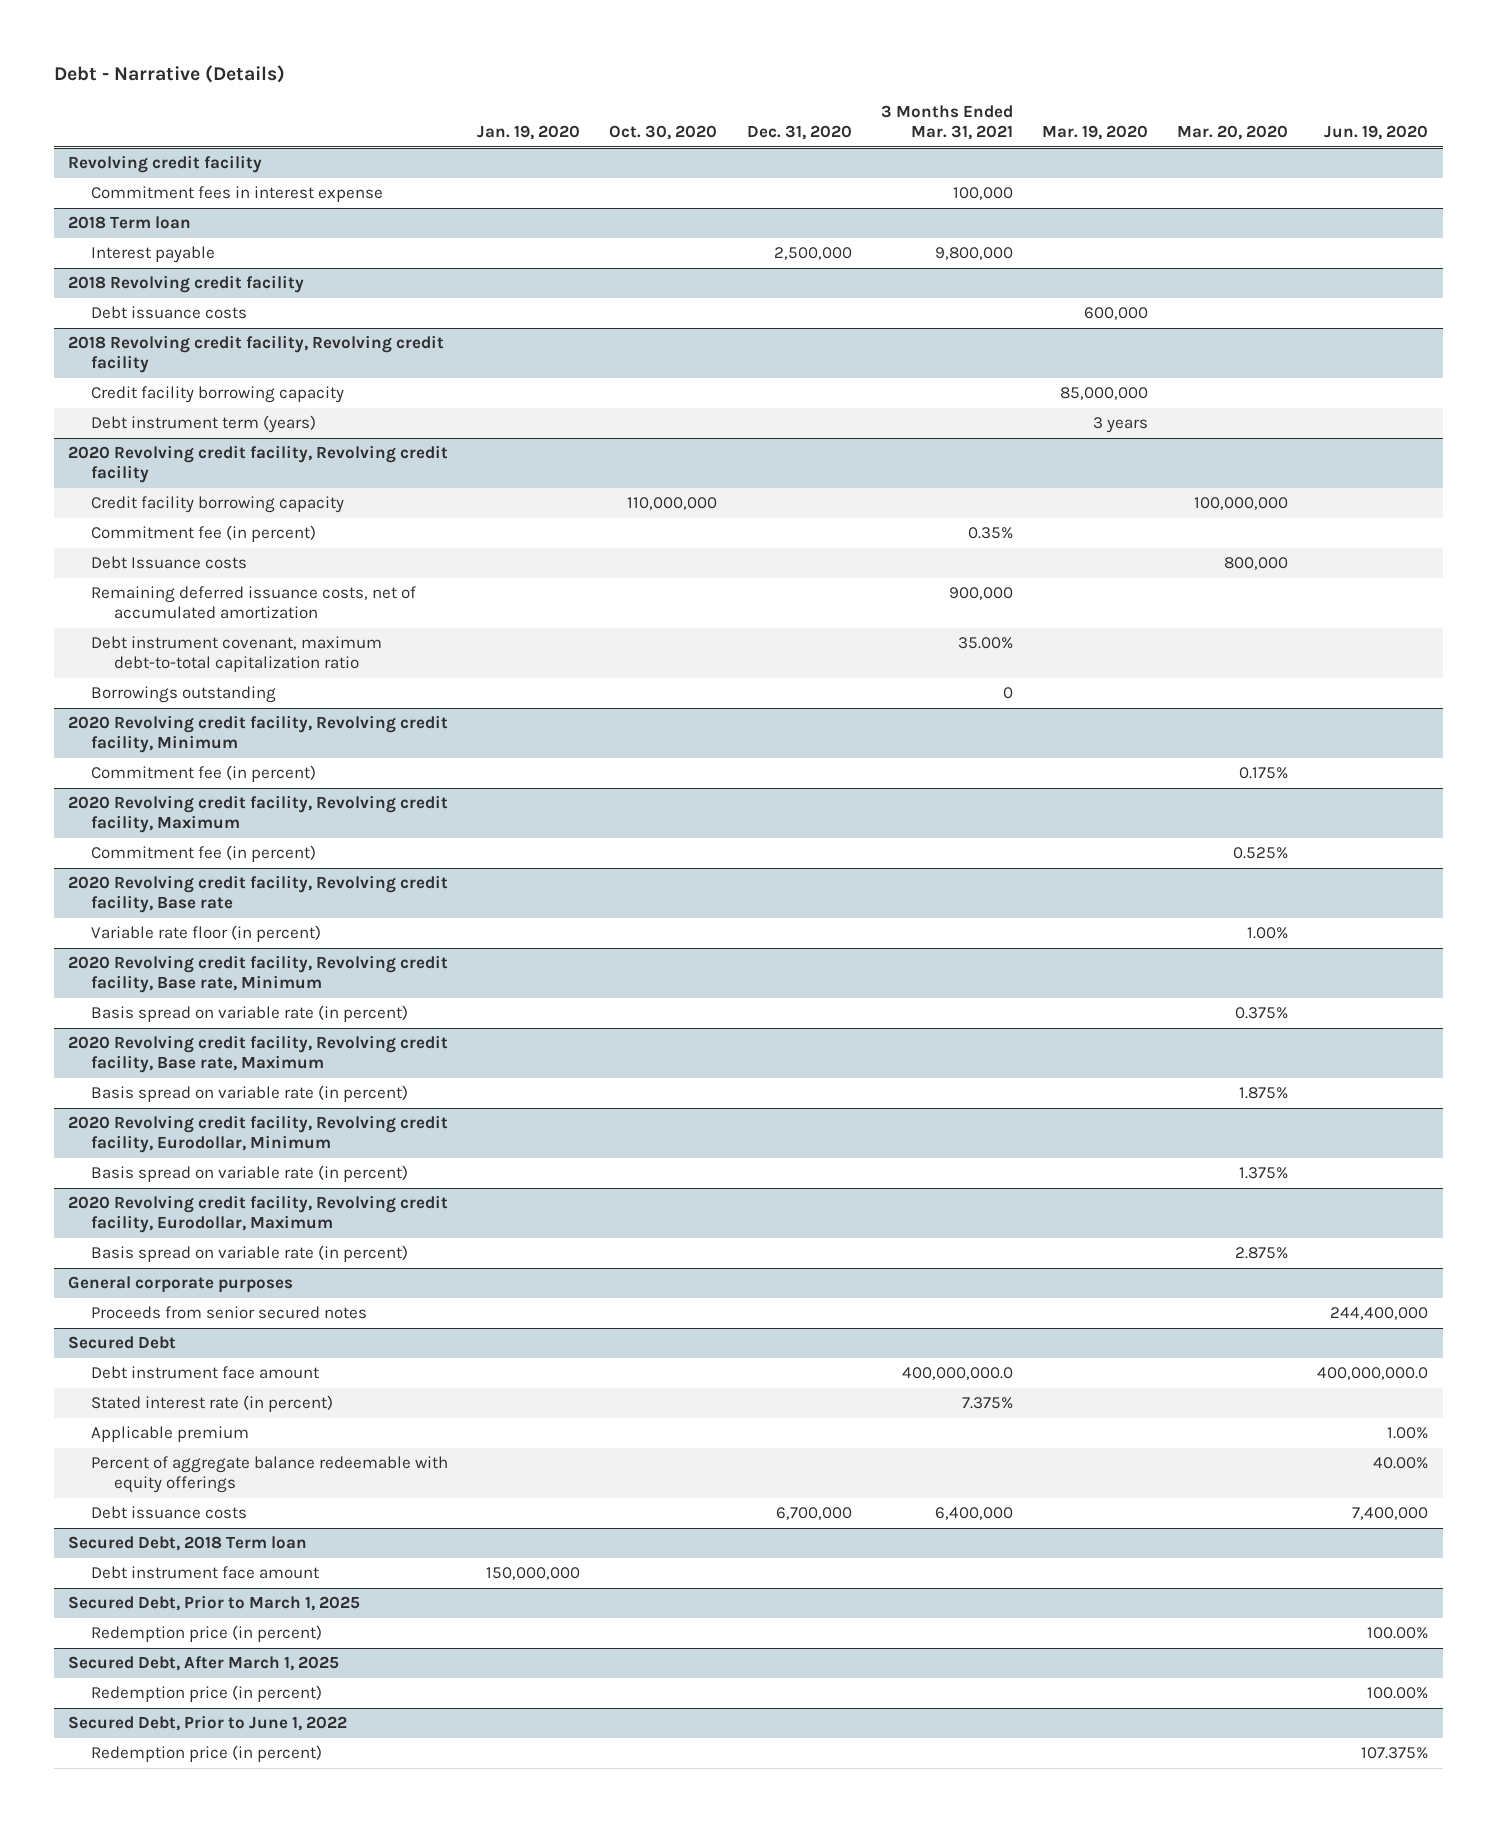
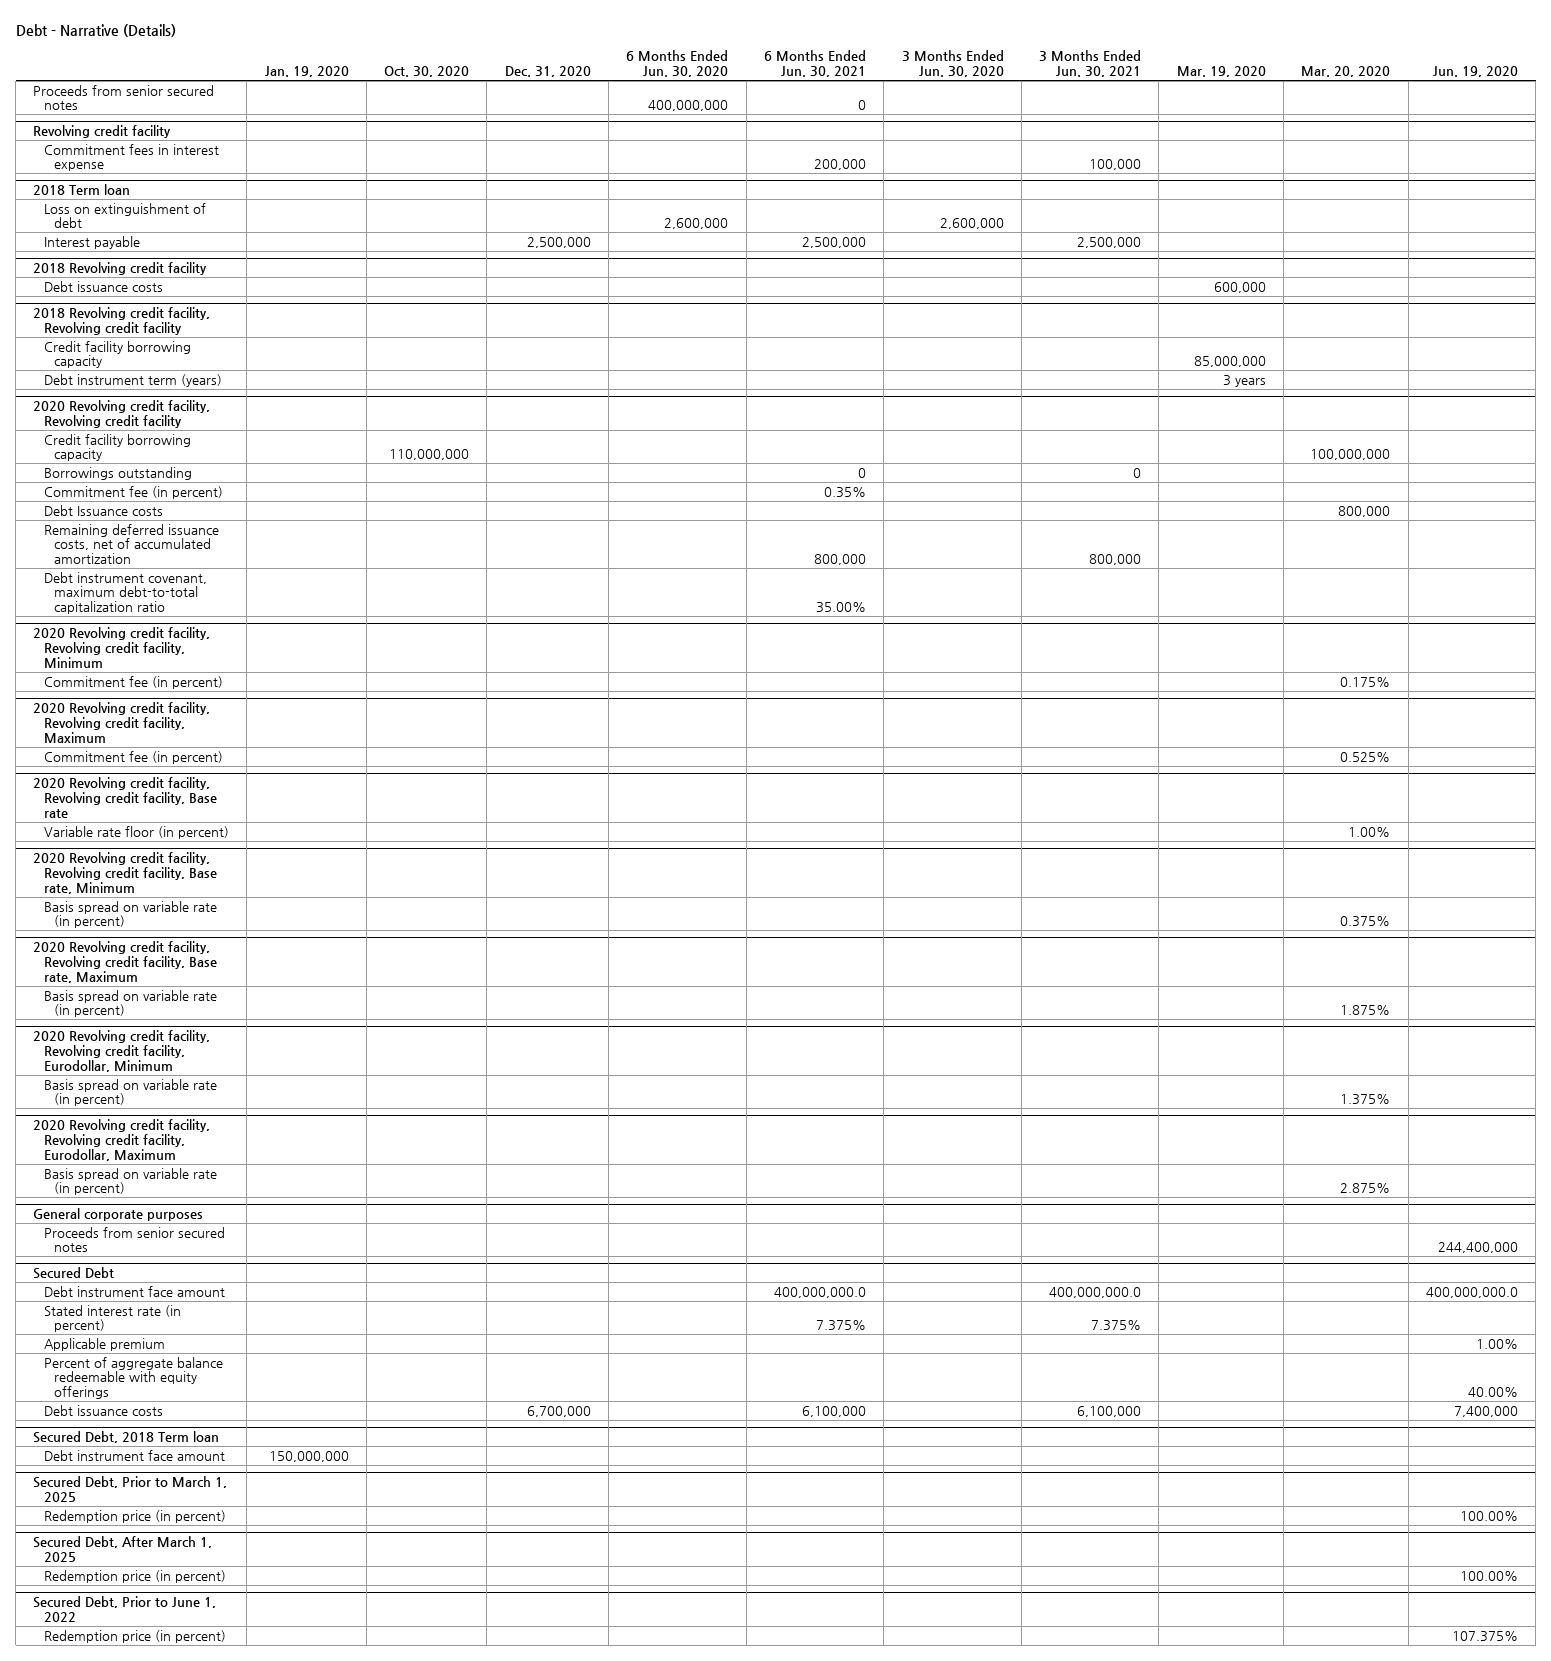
- | Jan. 19, 2020 | Oct. 30, 2020 | Dec. 31, 2020 | 3 Months Ended Mar. 31, 2021 | Mar. 19, 2020 | Mar. 20, 2020 | Jun. 19, 2020
+ | Jan. 19, 2020 | Oct. 30, 2020 | Dec. 31, 2020 | 6 Months Ended Jun. 30, 2020 | 6 Months Ended Jun. 30, 2021 | 3 Months Ended Jun. 30, 2020 | 3 Months Ended Jun. 30, 2021 | Mar. 19, 2020 | Mar. 20, 2020 | Jun. 19, 2020
+ Proceeds from senior secured notes | | | | 400,000,000 | 0 | | | | |
@ 2018 Term loan
+ Loss on extinguishment of debt | | | | 2,600,000 | | 2,600,000 | | | |
@ 2020 Revolving credit facility, Revolving credit facility
moved up: Borrowings outstanding | | | | | 0 | | 0 | | |

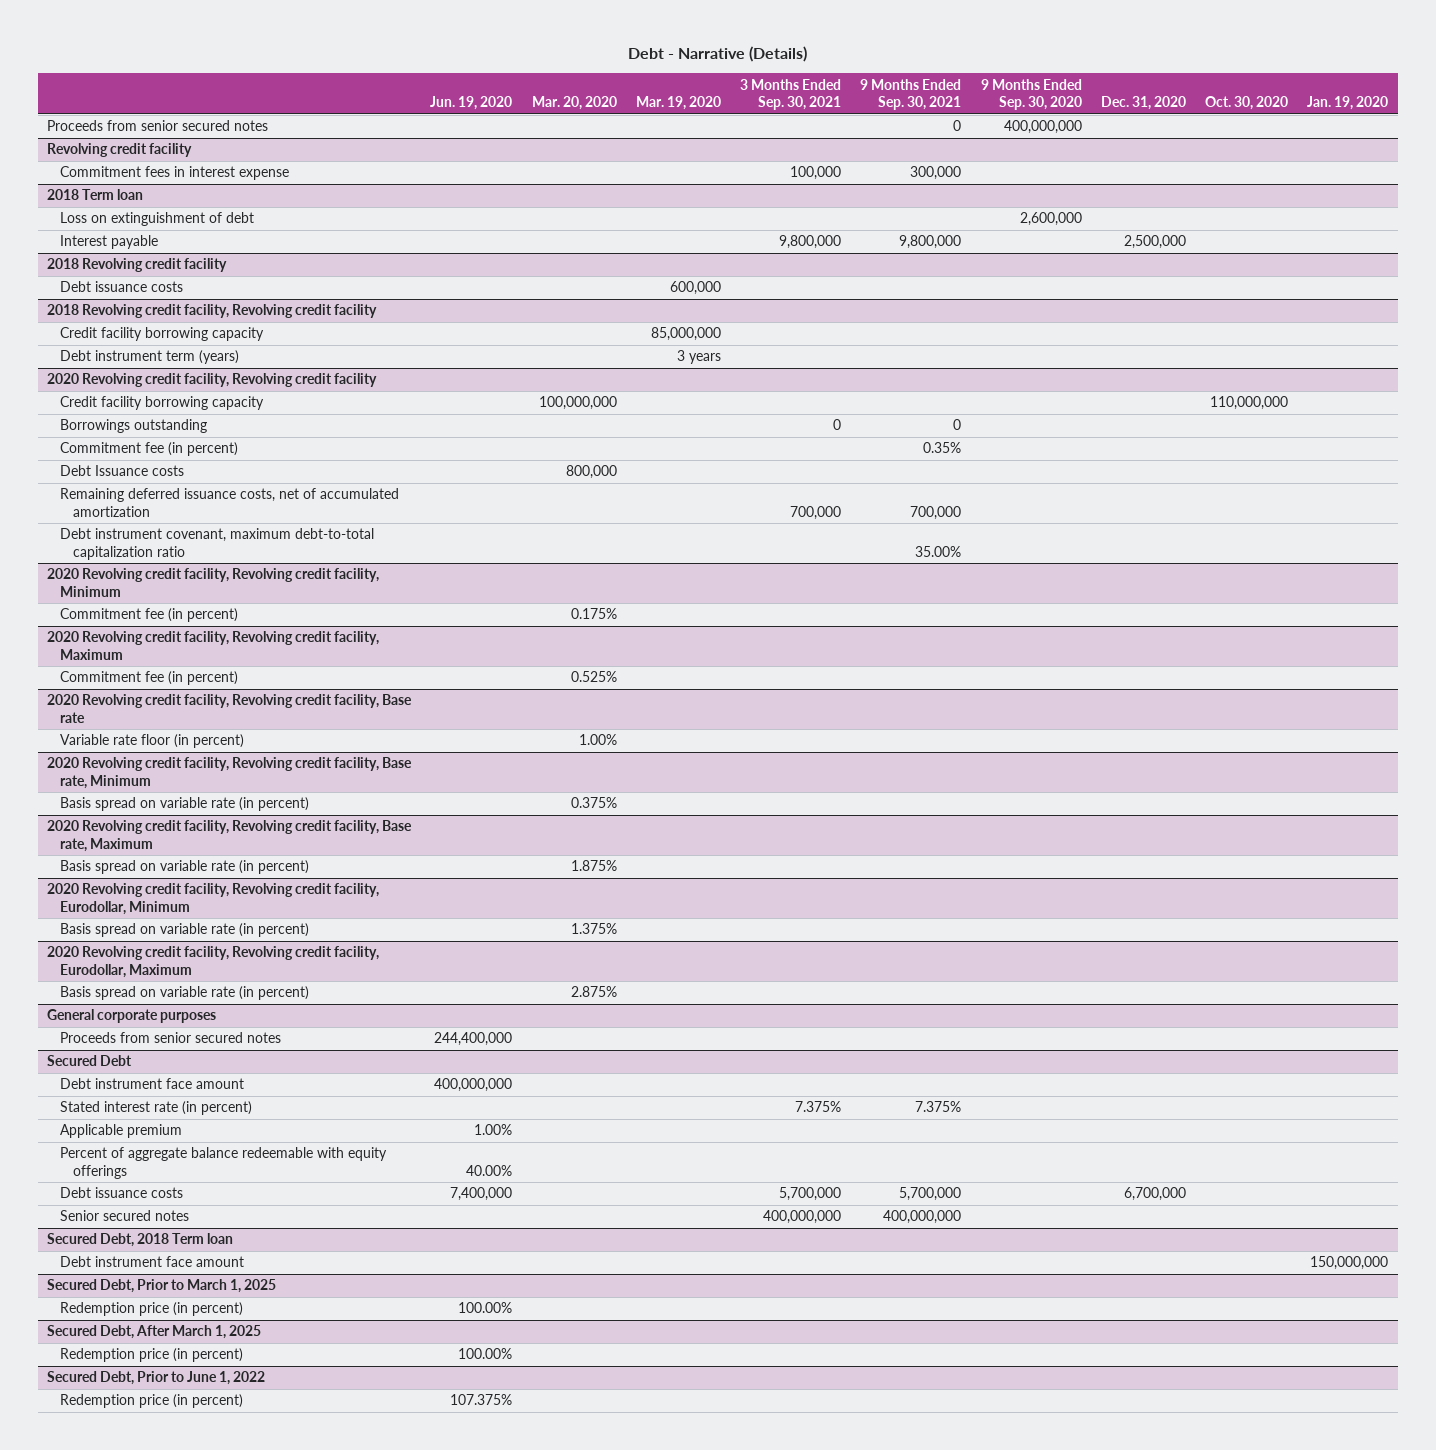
- | Jan. 19, 2020 | Oct. 30, 2020 | Dec. 31, 2020 | 6 Months Ended Jun. 30, 2020 | 6 Months Ended Jun. 30, 2021 | 3 Months Ended Jun. 30, 2020 | 3 Months Ended Jun. 30, 2021 | Mar. 19, 2020 | Mar. 20, 2020 | Jun. 19, 2020
+ | Jun. 19, 2020 | Mar. 20, 2020 | Mar. 19, 2020 | 3 Months Ended Sep. 30, 2021 | 9 Months Ended Sep. 30, 2021 | 9 Months Ended Sep. 30, 2020 | Dec. 31, 2020 | Oct. 30, 2020 | Jan. 19, 2020
@ Secured Debt
- Debt instrument face amount | | | | | 400,000,000.0 | | 400,000,000.0 | | | 400,000,000.0
+ Debt instrument face amount | 400,000,000 | | | | | | | |
+ Senior secured notes | | | | 400,000,000 | 400,000,000 | | | |

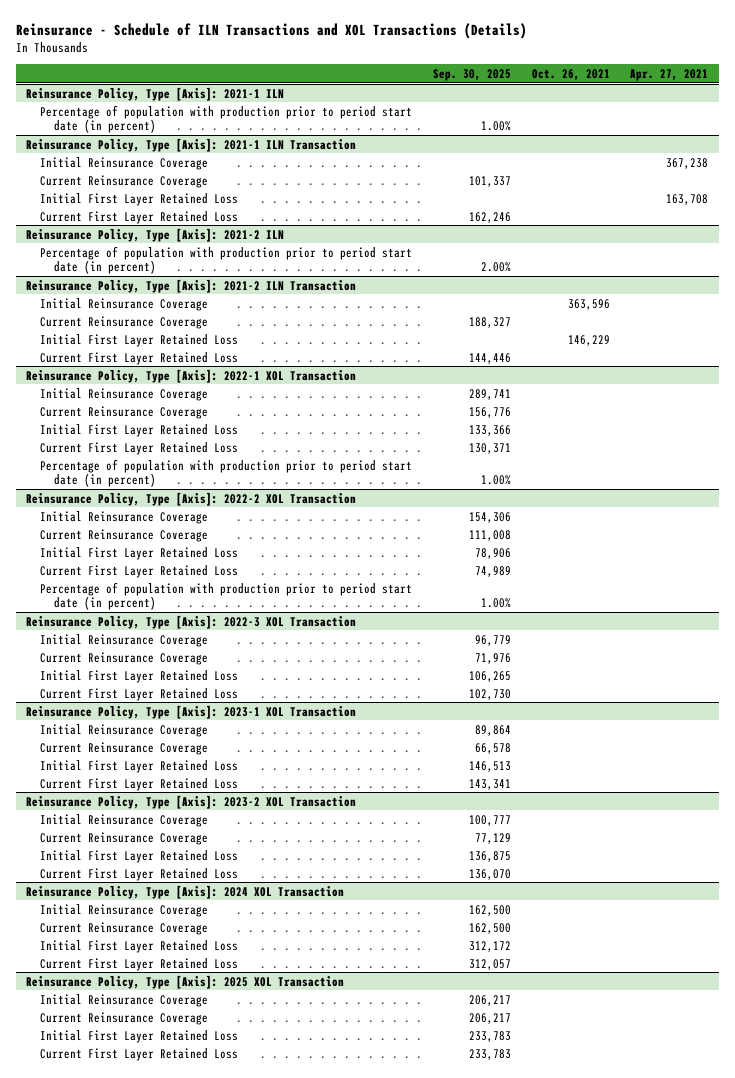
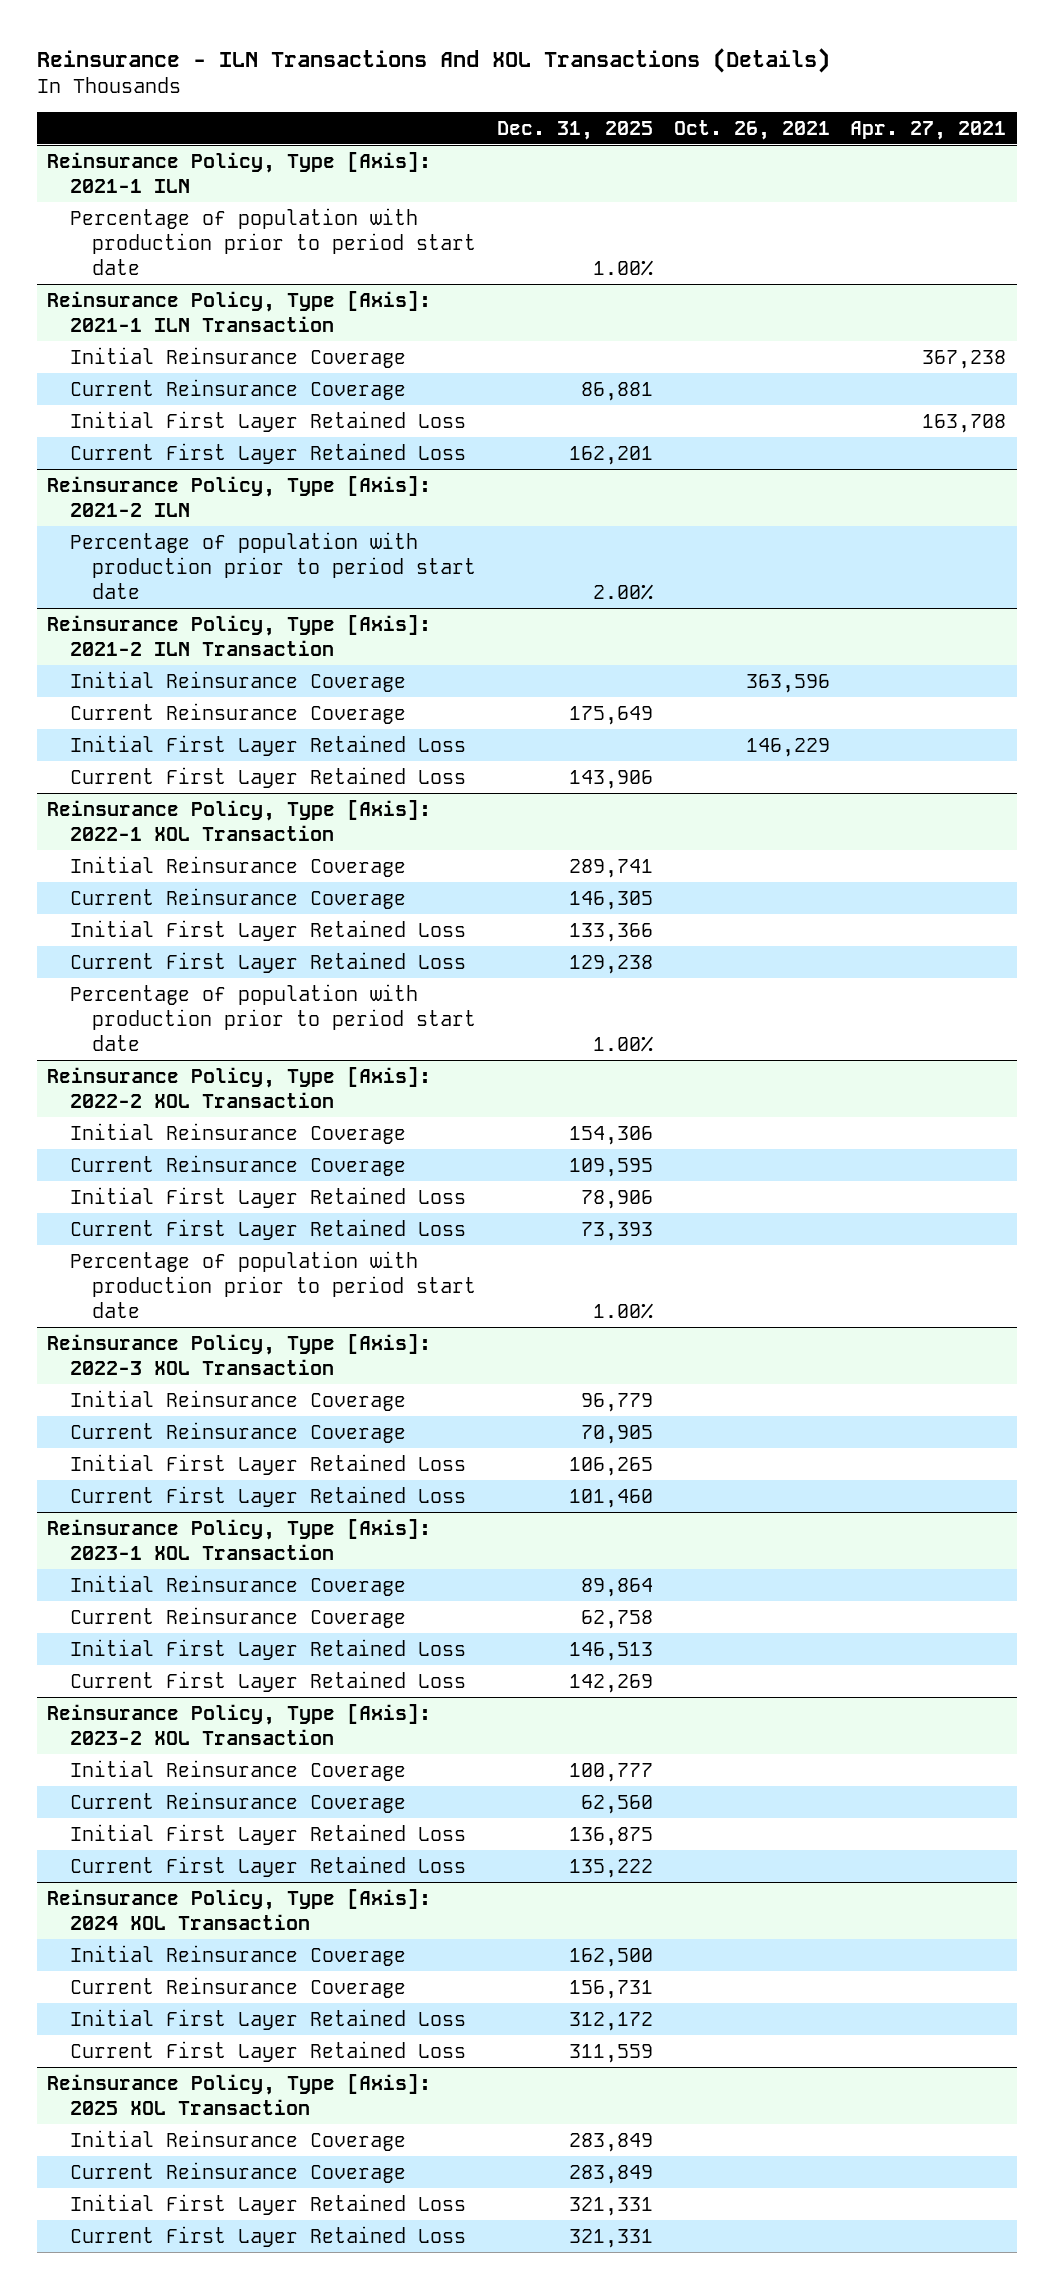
- Reinsurance - Schedule of ILN Transactions and XOL Transactions (Details)
+ Reinsurance - ILN Transactions And XOL Transactions (Details)
- | Sep. 30, 2025 | Oct. 26, 2021 | Apr. 27, 2021
+ | Dec. 31, 2025 | Oct. 26, 2021 | Apr. 27, 2021
@ Reinsurance Policy, Type [Axis]: 2021-1 ILN
- Percentage of population with production prior to period start date (in percent) | 1.00% | |
+ Percentage of population with production prior to period start date | 1.00% | |
@ Reinsurance Policy, Type [Axis]: 2021-2 ILN
- Percentage of population with production prior to period start date (in percent) | 2.00% | |
+ Percentage of population with production prior to period start date | 2.00% | |
@ Reinsurance Policy, Type [Axis]: 2022-1 XOL Transaction
- Percentage of population with production prior to period start date (in percent) | 1.00% | |
+ Percentage of population with production prior to period start date | 1.00% | |
@ Reinsurance Policy, Type [Axis]: 2022-2 XOL Transaction
- Percentage of population with production prior to period start date (in percent) | 1.00% | |
+ Percentage of population with production prior to period start date | 1.00% | |

